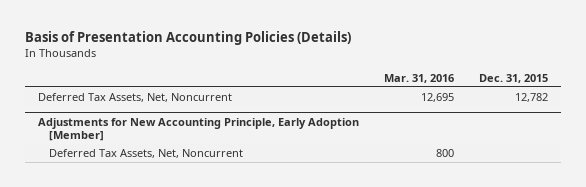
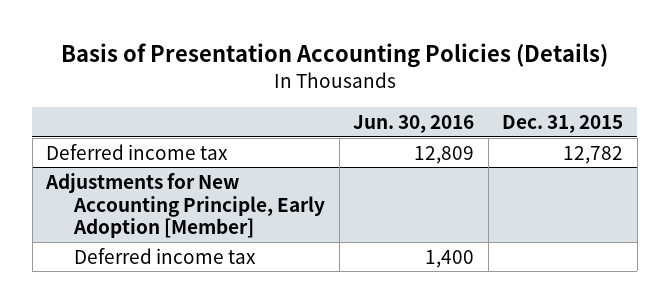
- | Mar. 31, 2016 | Dec. 31, 2015
+ | Jun. 30, 2016 | Dec. 31, 2015
- Deferred Tax Assets, Net, Noncurrent | 12,695 | 12,782
+ Deferred income tax | 12,809 | 12,782
@ Adjustments for New Accounting Principle, Early Adoption [Member]
- Deferred Tax Assets, Net, Noncurrent | 800 |
+ Deferred income tax | 1,400 |

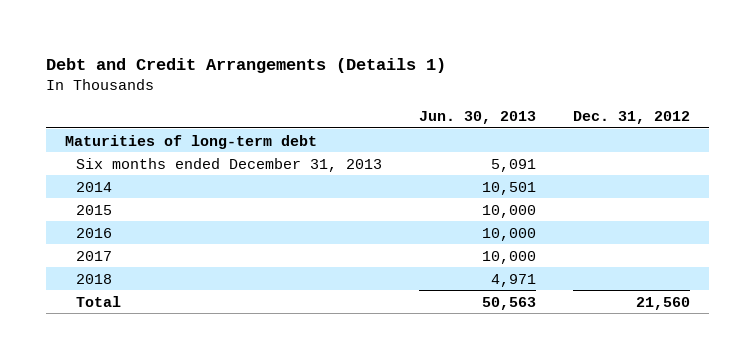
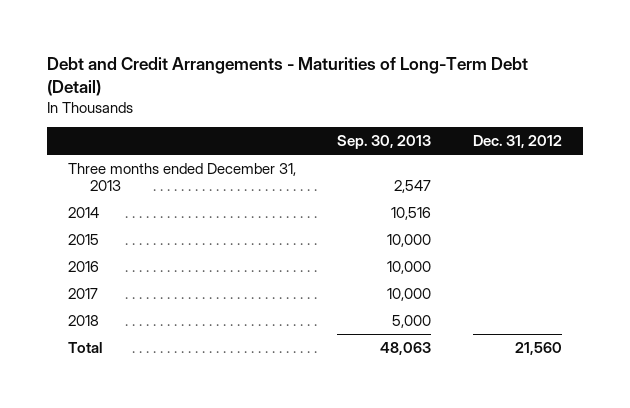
- Debt and Credit Arrangements (Details 1)
+ Debt and Credit Arrangements - Maturities of Long-Term Debt (Detail)
- | Jun. 30, 2013 | Dec. 31, 2012
+ | Sep. 30, 2013 | Dec. 31, 2012
- Maturities of long-term debt
- Six months ended December 31, 2013 | 5,091 |
+ Three months ended December 31, 2013 | 2,547 |

